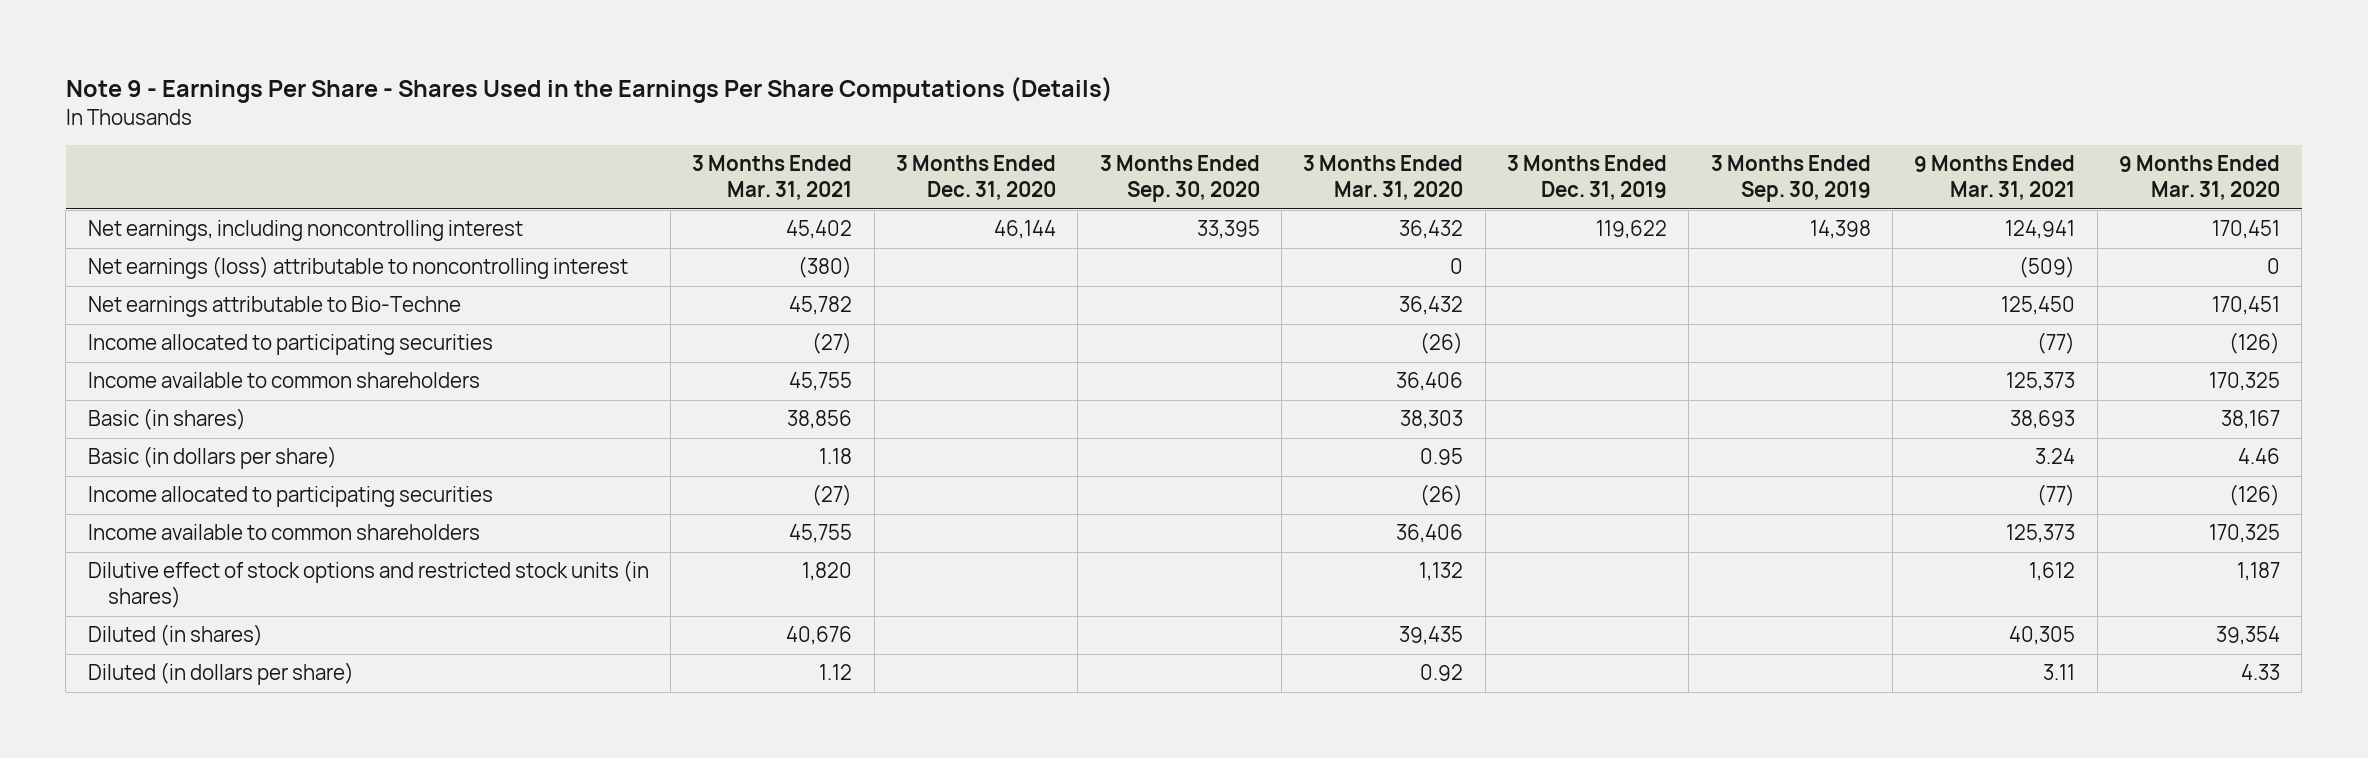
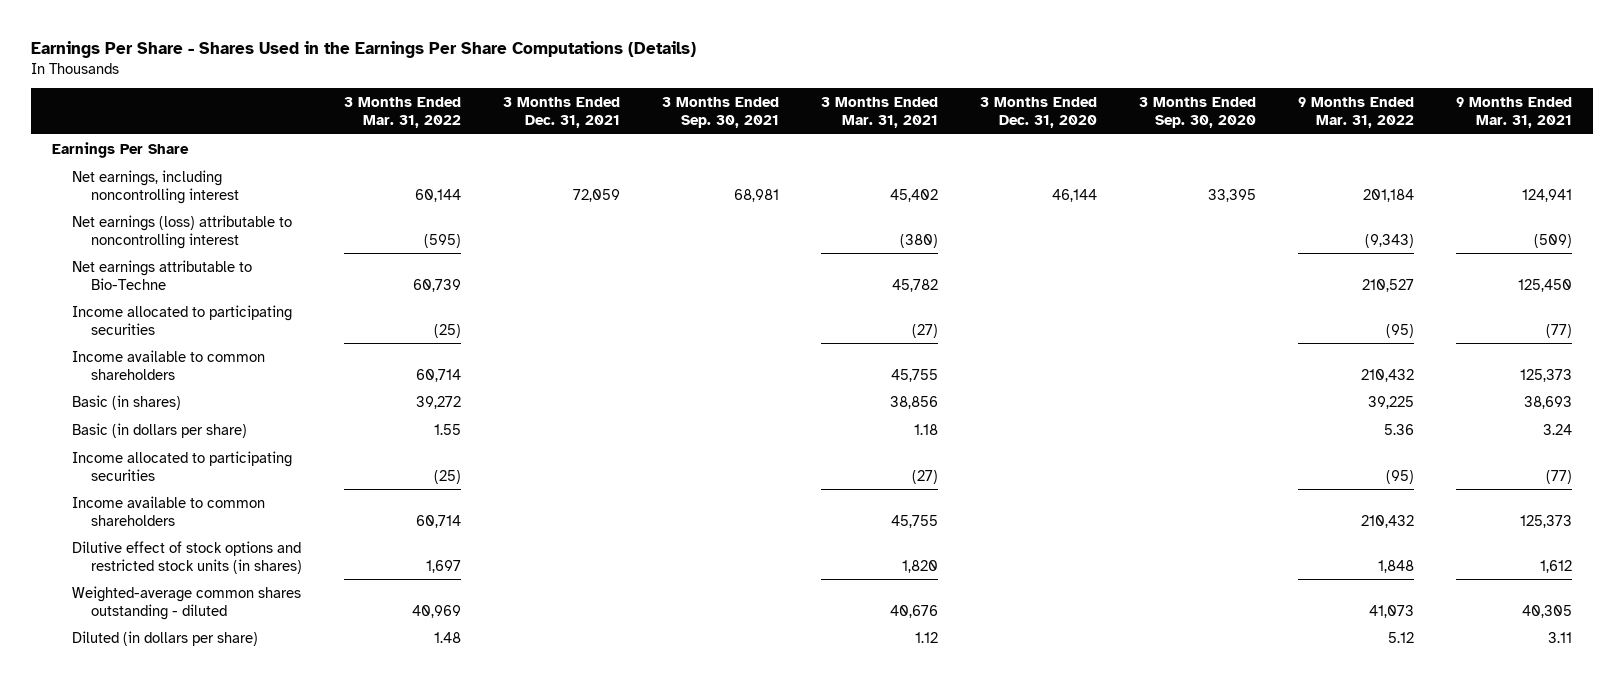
- Note 9 - Earnings Per Share - Shares Used in the Earnings Per Share Computations (Details)
+ Earnings Per Share - Shares Used in the Earnings Per Share Computations (Details)
- | 3 Months Ended Mar. 31, 2021 | 3 Months Ended Dec. 31, 2020 | 3 Months Ended Sep. 30, 2020 | 3 Months Ended Mar. 31, 2020 | 3 Months Ended Dec. 31, 2019 | 3 Months Ended Sep. 30, 2019 | 9 Months Ended Mar. 31, 2021 | 9 Months Ended Mar. 31, 2020
+ | 3 Months Ended Mar. 31, 2022 | 3 Months Ended Dec. 31, 2021 | 3 Months Ended Sep. 30, 2021 | 3 Months Ended Mar. 31, 2021 | 3 Months Ended Dec. 31, 2020 | 3 Months Ended Sep. 30, 2020 | 9 Months Ended Mar. 31, 2022 | 9 Months Ended Mar. 31, 2021
+ Earnings Per Share
- Diluted (in shares) | 40,676 | | | 39,435 | | | 40,305 | 39,354
+ Weighted-average common shares outstanding - diluted | 40,969 | | | 40,676 | | | 41,073 | 40,305

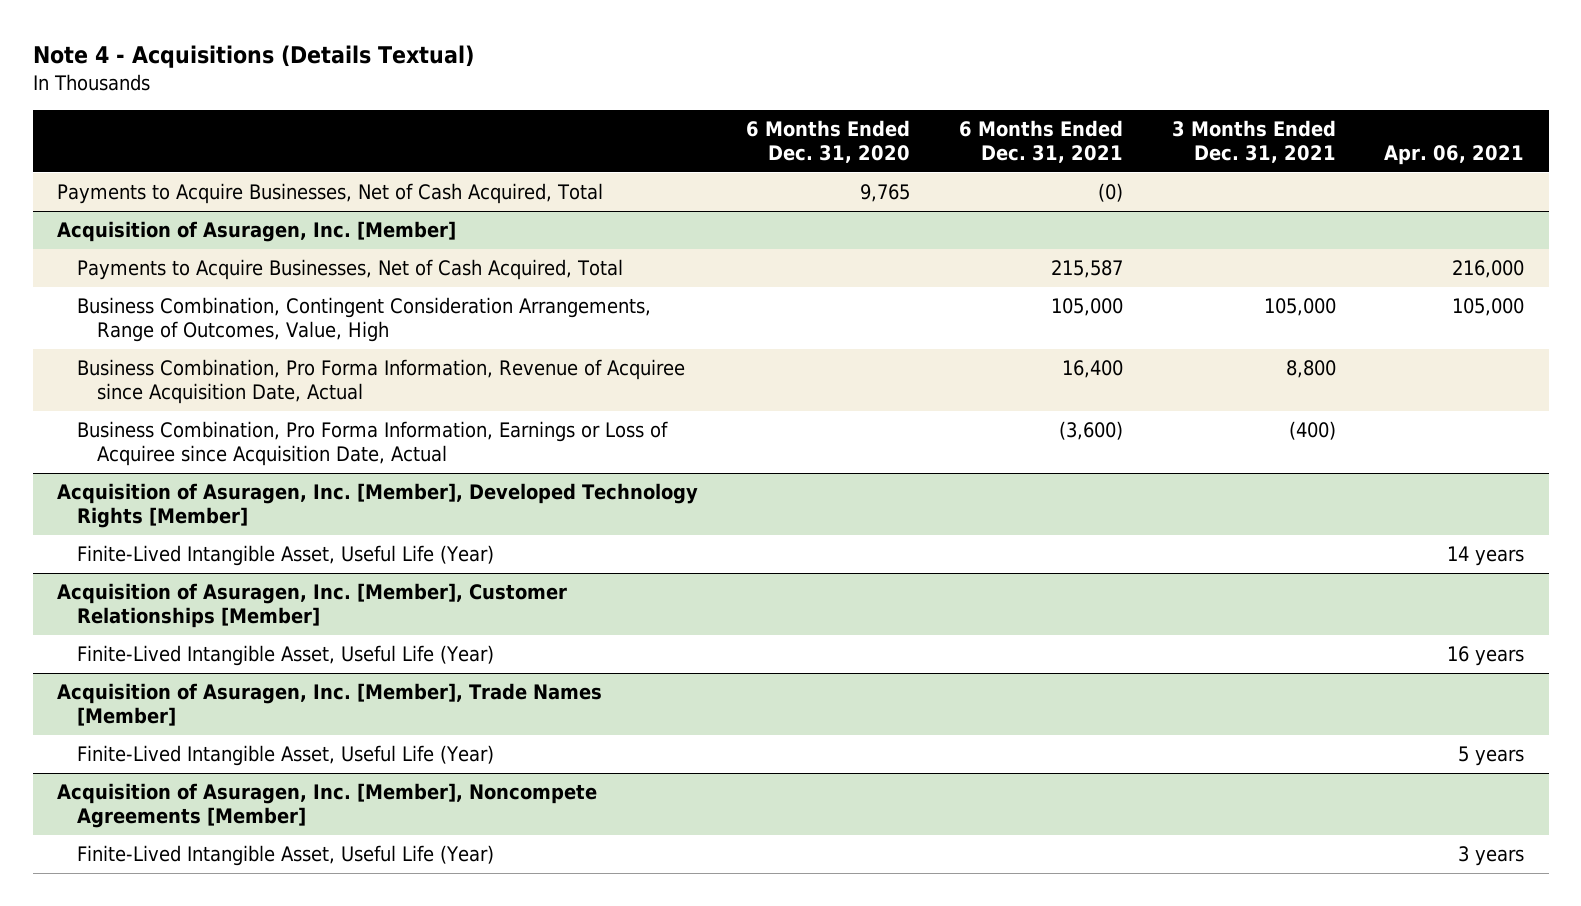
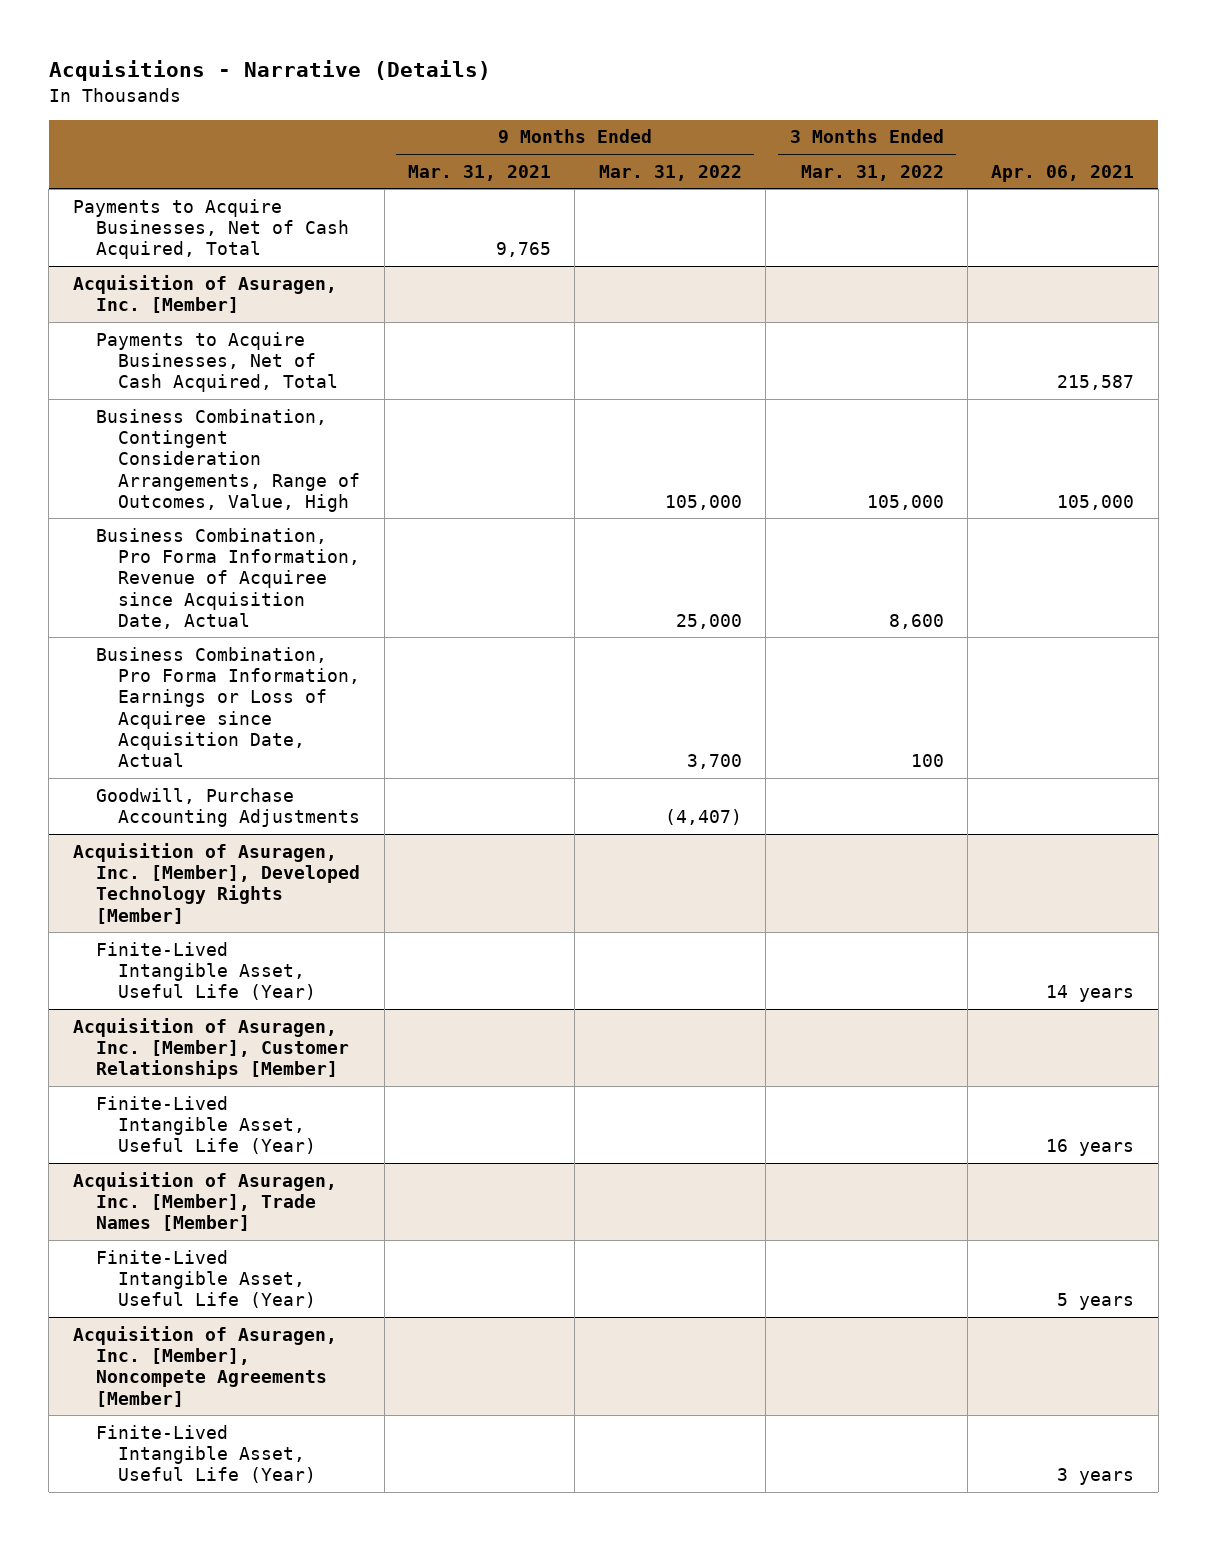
- Note 4 - Acquisitions (Details Textual)
+ Acquisitions - Narrative (Details)
- | 6 Months Ended Dec. 31, 2020 | 6 Months Ended Dec. 31, 2021 | 3 Months Ended Dec. 31, 2021 | Apr. 06, 2021
+ | 9 Months Ended Mar. 31, 2021 | 9 Months Ended Mar. 31, 2022 | 3 Months Ended Mar. 31, 2022 | Apr. 06, 2021
@ Acquisition of Asuragen, Inc. [Member]
- Payments to Acquire Businesses, Net of Cash Acquired, Total | | 215,587 | | 216,000
+ Payments to Acquire Businesses, Net of Cash Acquired, Total | | | | 215,587
+ Goodwill, Purchase Accounting Adjustments | | (4,407) | |

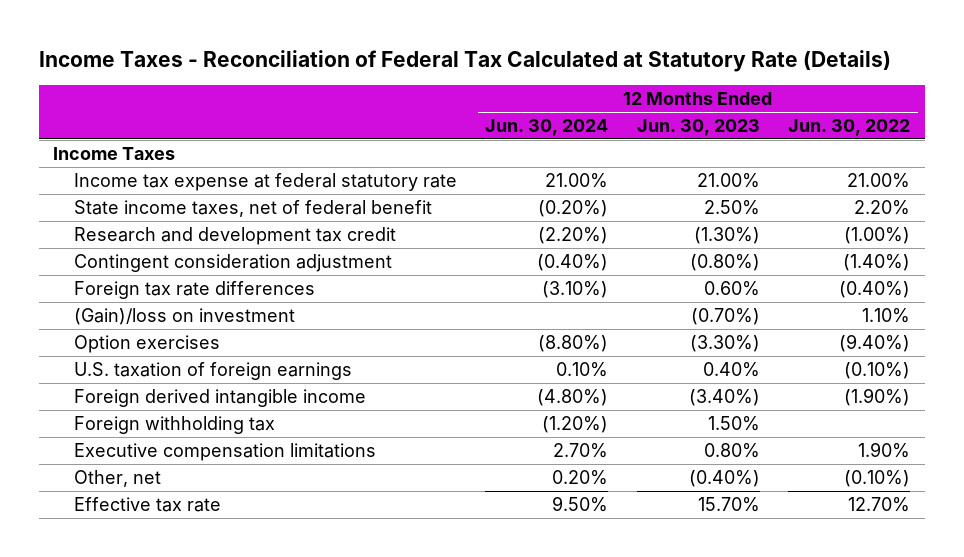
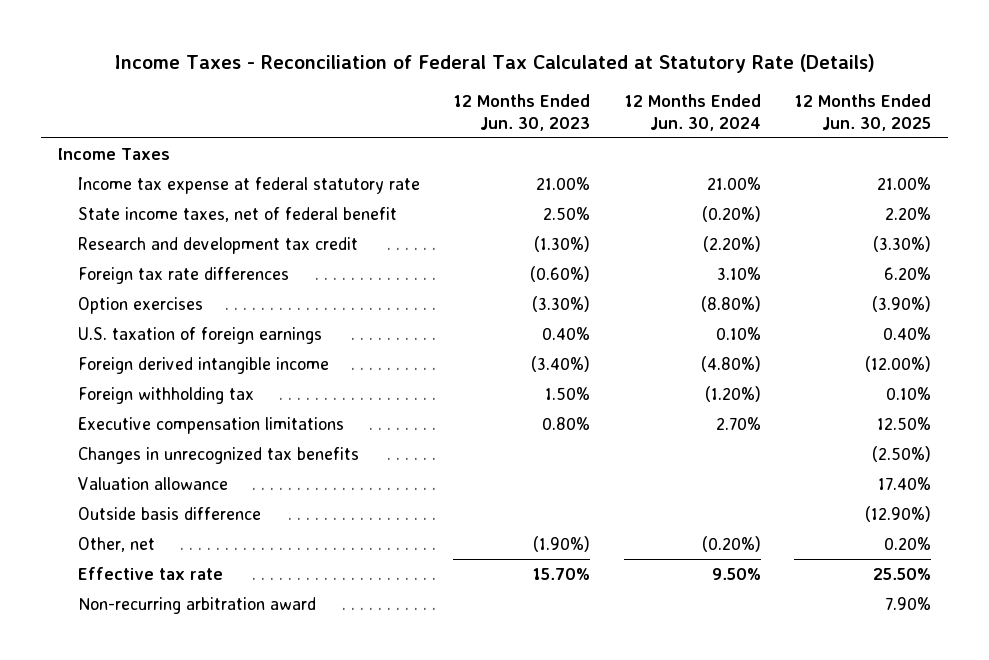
- | 12 Months Ended Jun. 30, 2024 | 12 Months Ended Jun. 30, 2023 | 12 Months Ended Jun. 30, 2022
+ | 12 Months Ended Jun. 30, 2023 | 12 Months Ended Jun. 30, 2024 | 12 Months Ended Jun. 30, 2025
- Contingent consideration adjustment | (0.40%) | (0.80%) | (1.40%)
- Foreign tax rate differences | (3.10%) | 0.60% | (0.40%)
- (Gain)/loss on investment | | (0.70%) | 1.10%
+ Foreign tax rate differences | (0.60%) | 3.10% | 6.20%
- Other, net | 0.20% | (0.40%) | (0.10%)
+ Changes in unrecognized tax benefits | | | (2.50%)
+ Valuation allowance | | | 17.40%
+ Outside basis difference | | | (12.90%)
+ Other, net | (1.90%) | (0.20%) | 0.20%
+ Non-recurring arbitration award | | | 7.90%

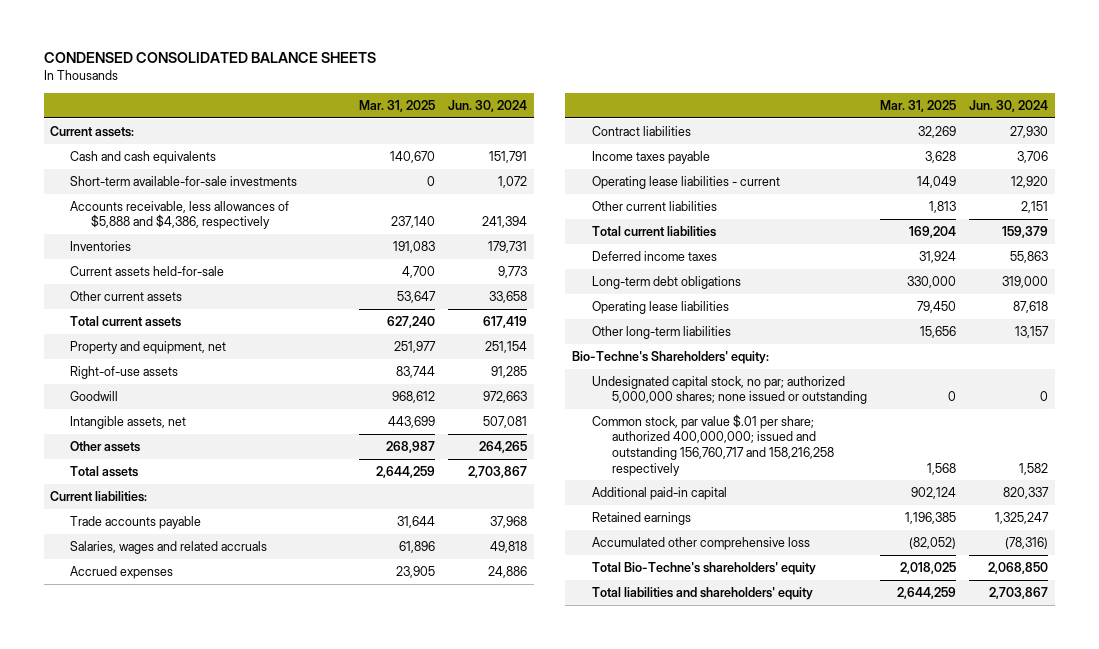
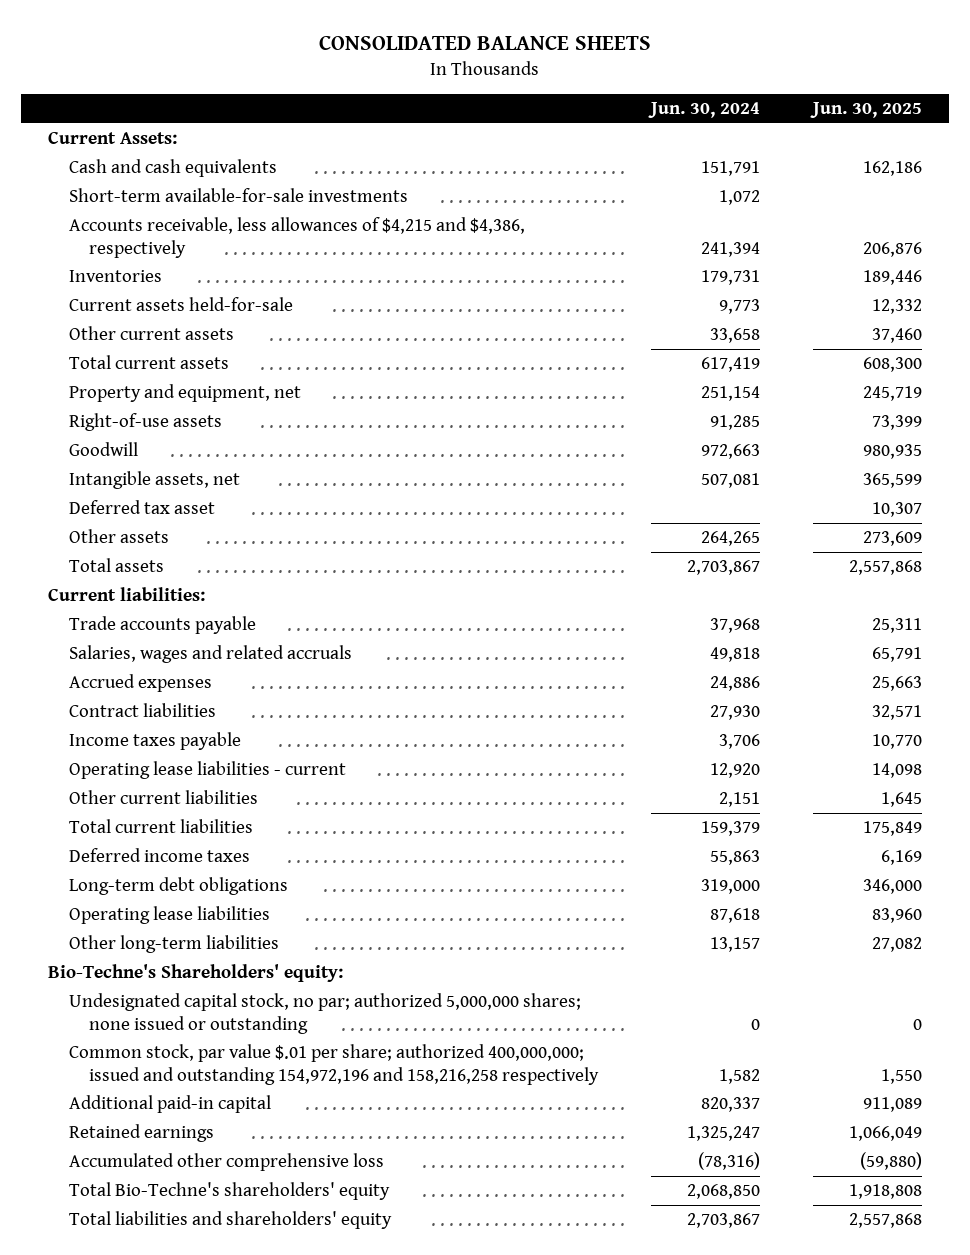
- CONDENSED CONSOLIDATED BALANCE SHEETS
+ CONSOLIDATED BALANCE SHEETS
- | Mar. 31, 2025 | Jun. 30, 2024
+ | Jun. 30, 2024 | Jun. 30, 2025
- Current assets:
+ Current Assets:
- Accounts receivable, less allowances of $5,888 and $4,386, respectively | 237,140 | 241,394
+ Accounts receivable, less allowances of $4,215 and $4,386, respectively | 241,394 | 206,876
+ Deferred tax asset | | 10,307
- Common stock, par value $.01 per share; authorized 400,000,000; issued and outstanding 156,760,717 and 158,216,258 respectively | 1,568 | 1,582
+ Common stock, par value $.01 per share; authorized 400,000,000; issued and outstanding 154,972,196 and 158,216,258 respectively | 1,582 | 1,550

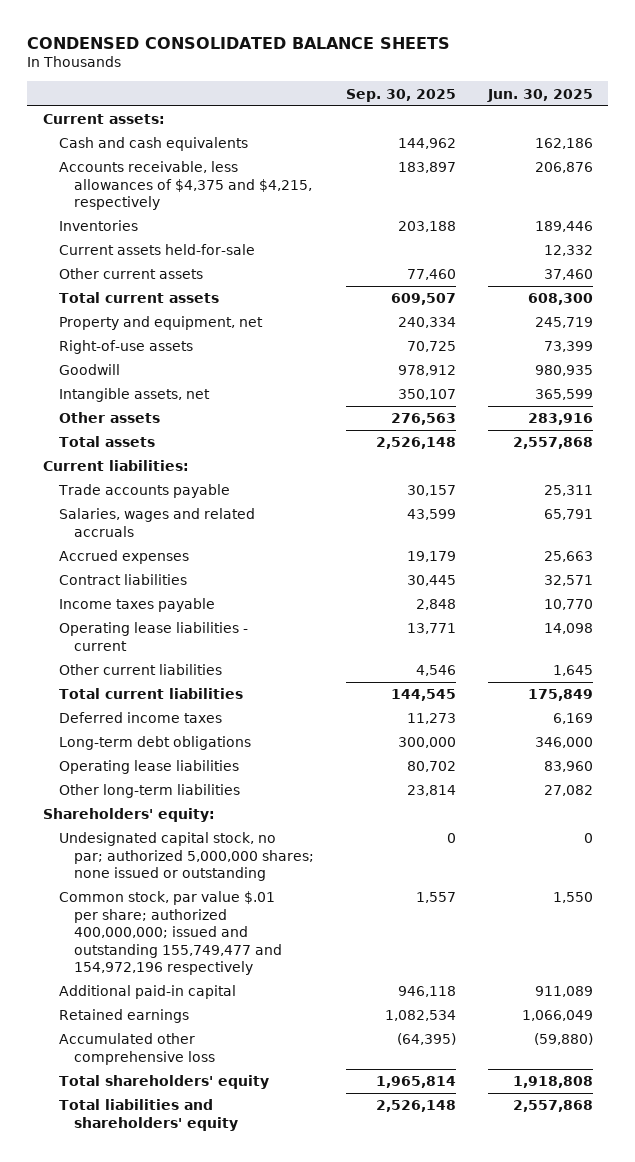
- CONSOLIDATED BALANCE SHEETS
+ CONDENSED CONSOLIDATED BALANCE SHEETS
- | Jun. 30, 2024 | Jun. 30, 2025
+ | Sep. 30, 2025 | Jun. 30, 2025
- Current Assets:
+ Current assets:
- Short-term available-for-sale investments | 1,072 |
- Accounts receivable, less allowances of $4,215 and $4,386, respectively | 241,394 | 206,876
+ Accounts receivable, less allowances of $4,375 and $4,215, respectively | 183,897 | 206,876
- Deferred tax asset | | 10,307
- Other assets | 264,265 | 273,609
+ Other assets | 276,563 | 283,916
- Bio-Techne's Shareholders' equity:
+ Shareholders' equity:
- Common stock, par value $.01 per share; authorized 400,000,000; issued and outstanding 154,972,196 and 158,216,258 respectively | 1,582 | 1,550
+ Common stock, par value $.01 per share; authorized 400,000,000; issued and outstanding 155,749,477 and 154,972,196 respectively | 1,557 | 1,550
- Total Bio-Techne's shareholders' equity | 2,068,850 | 1,918,808
+ Total shareholders' equity | 1,965,814 | 1,918,808

